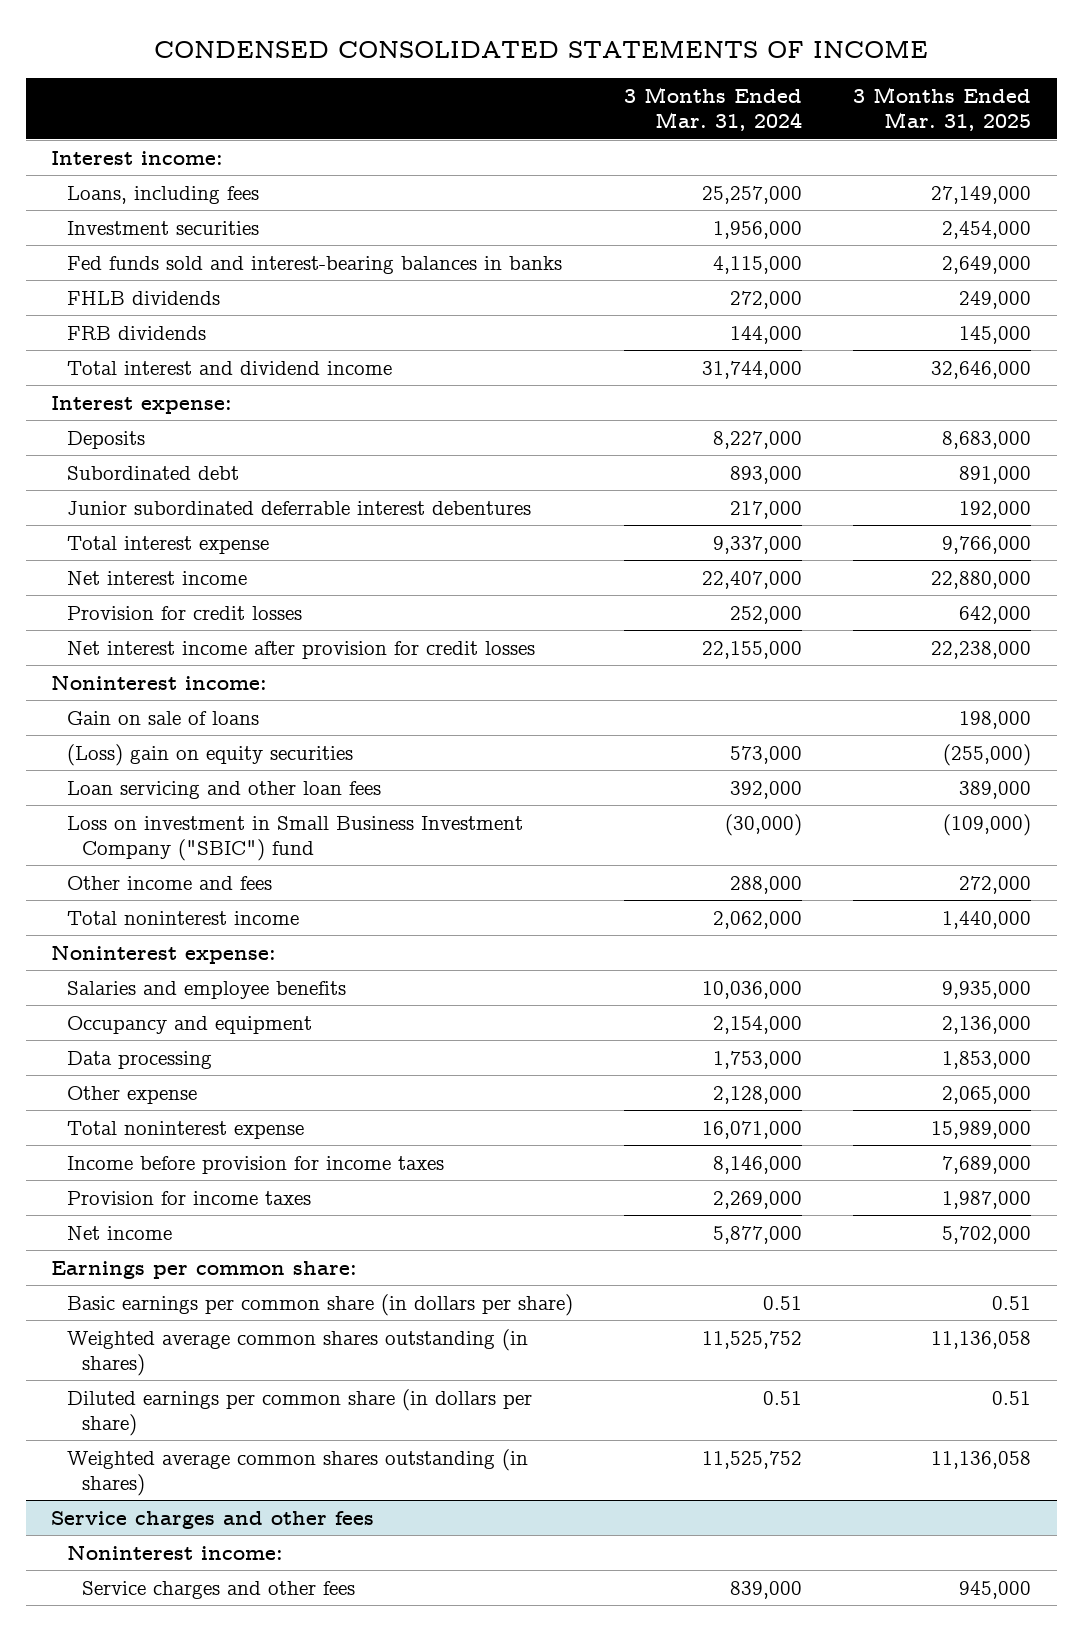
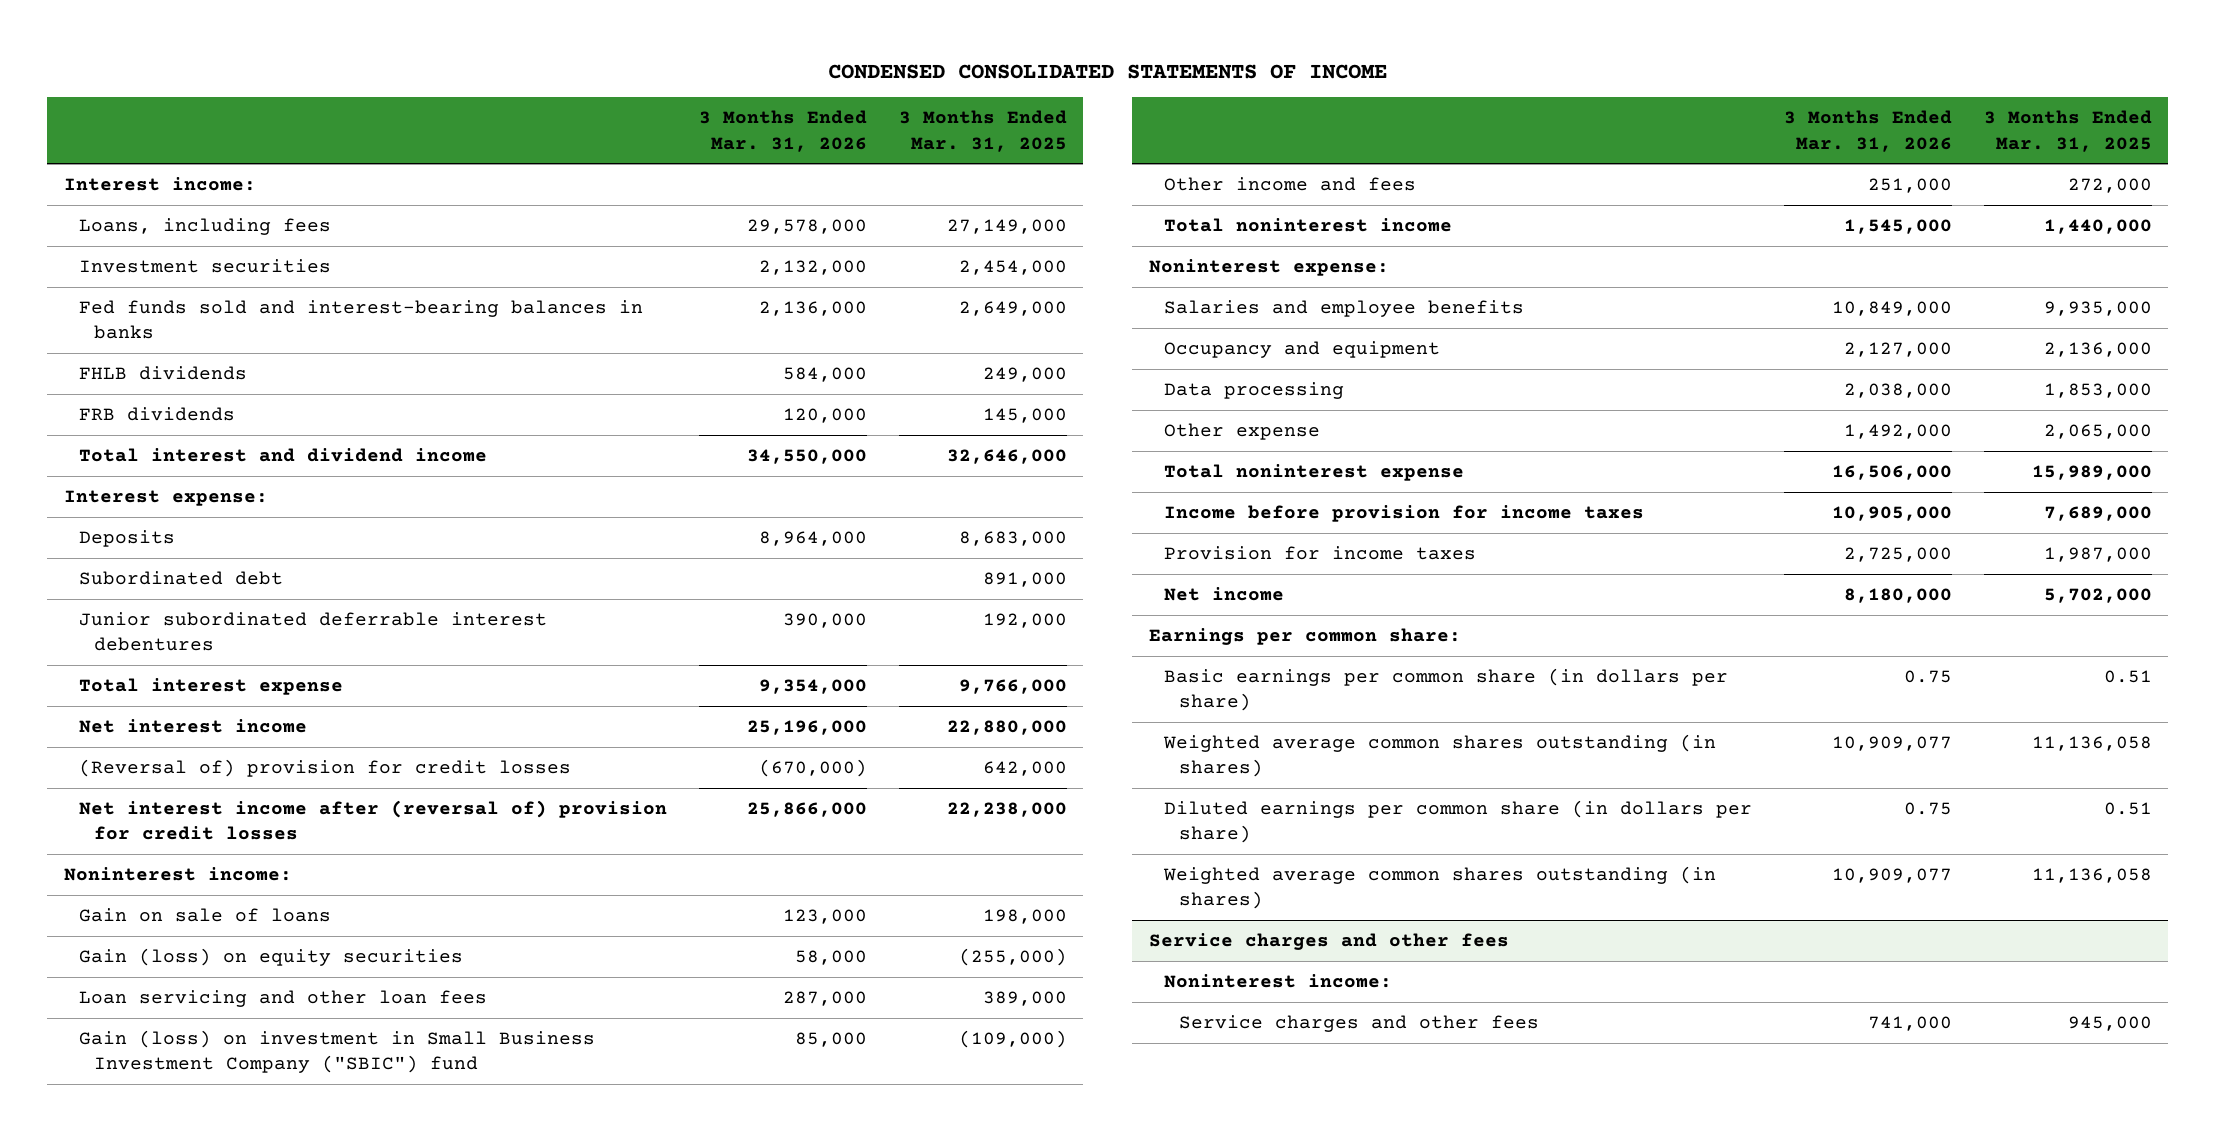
- | 3 Months Ended Mar. 31, 2024 | 3 Months Ended Mar. 31, 2025
+ | 3 Months Ended Mar. 31, 2026 | 3 Months Ended Mar. 31, 2025
- Provision for credit losses | 252,000 | 642,000
- Net interest income after provision for credit losses | 22,155,000 | 22,238,000
+ (Reversal of) provision for credit losses | (670,000) | 642,000
+ Net interest income after (reversal of) provision for credit losses | 25,866,000 | 22,238,000
- (Loss) gain on equity securities | 573,000 | (255,000)
+ Gain (loss) on equity securities | 58,000 | (255,000)
- Loss on investment in Small Business Investment Company ("SBIC") fund | (30,000) | (109,000)
+ Gain (loss) on investment in Small Business Investment Company ("SBIC") fund | 85,000 | (109,000)

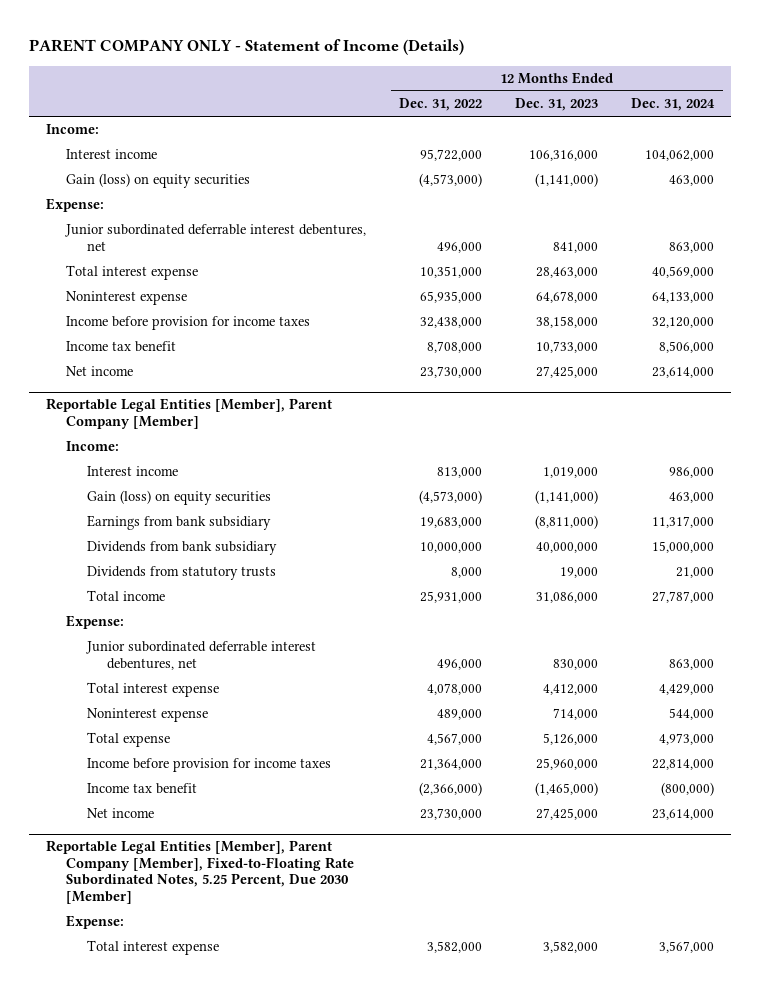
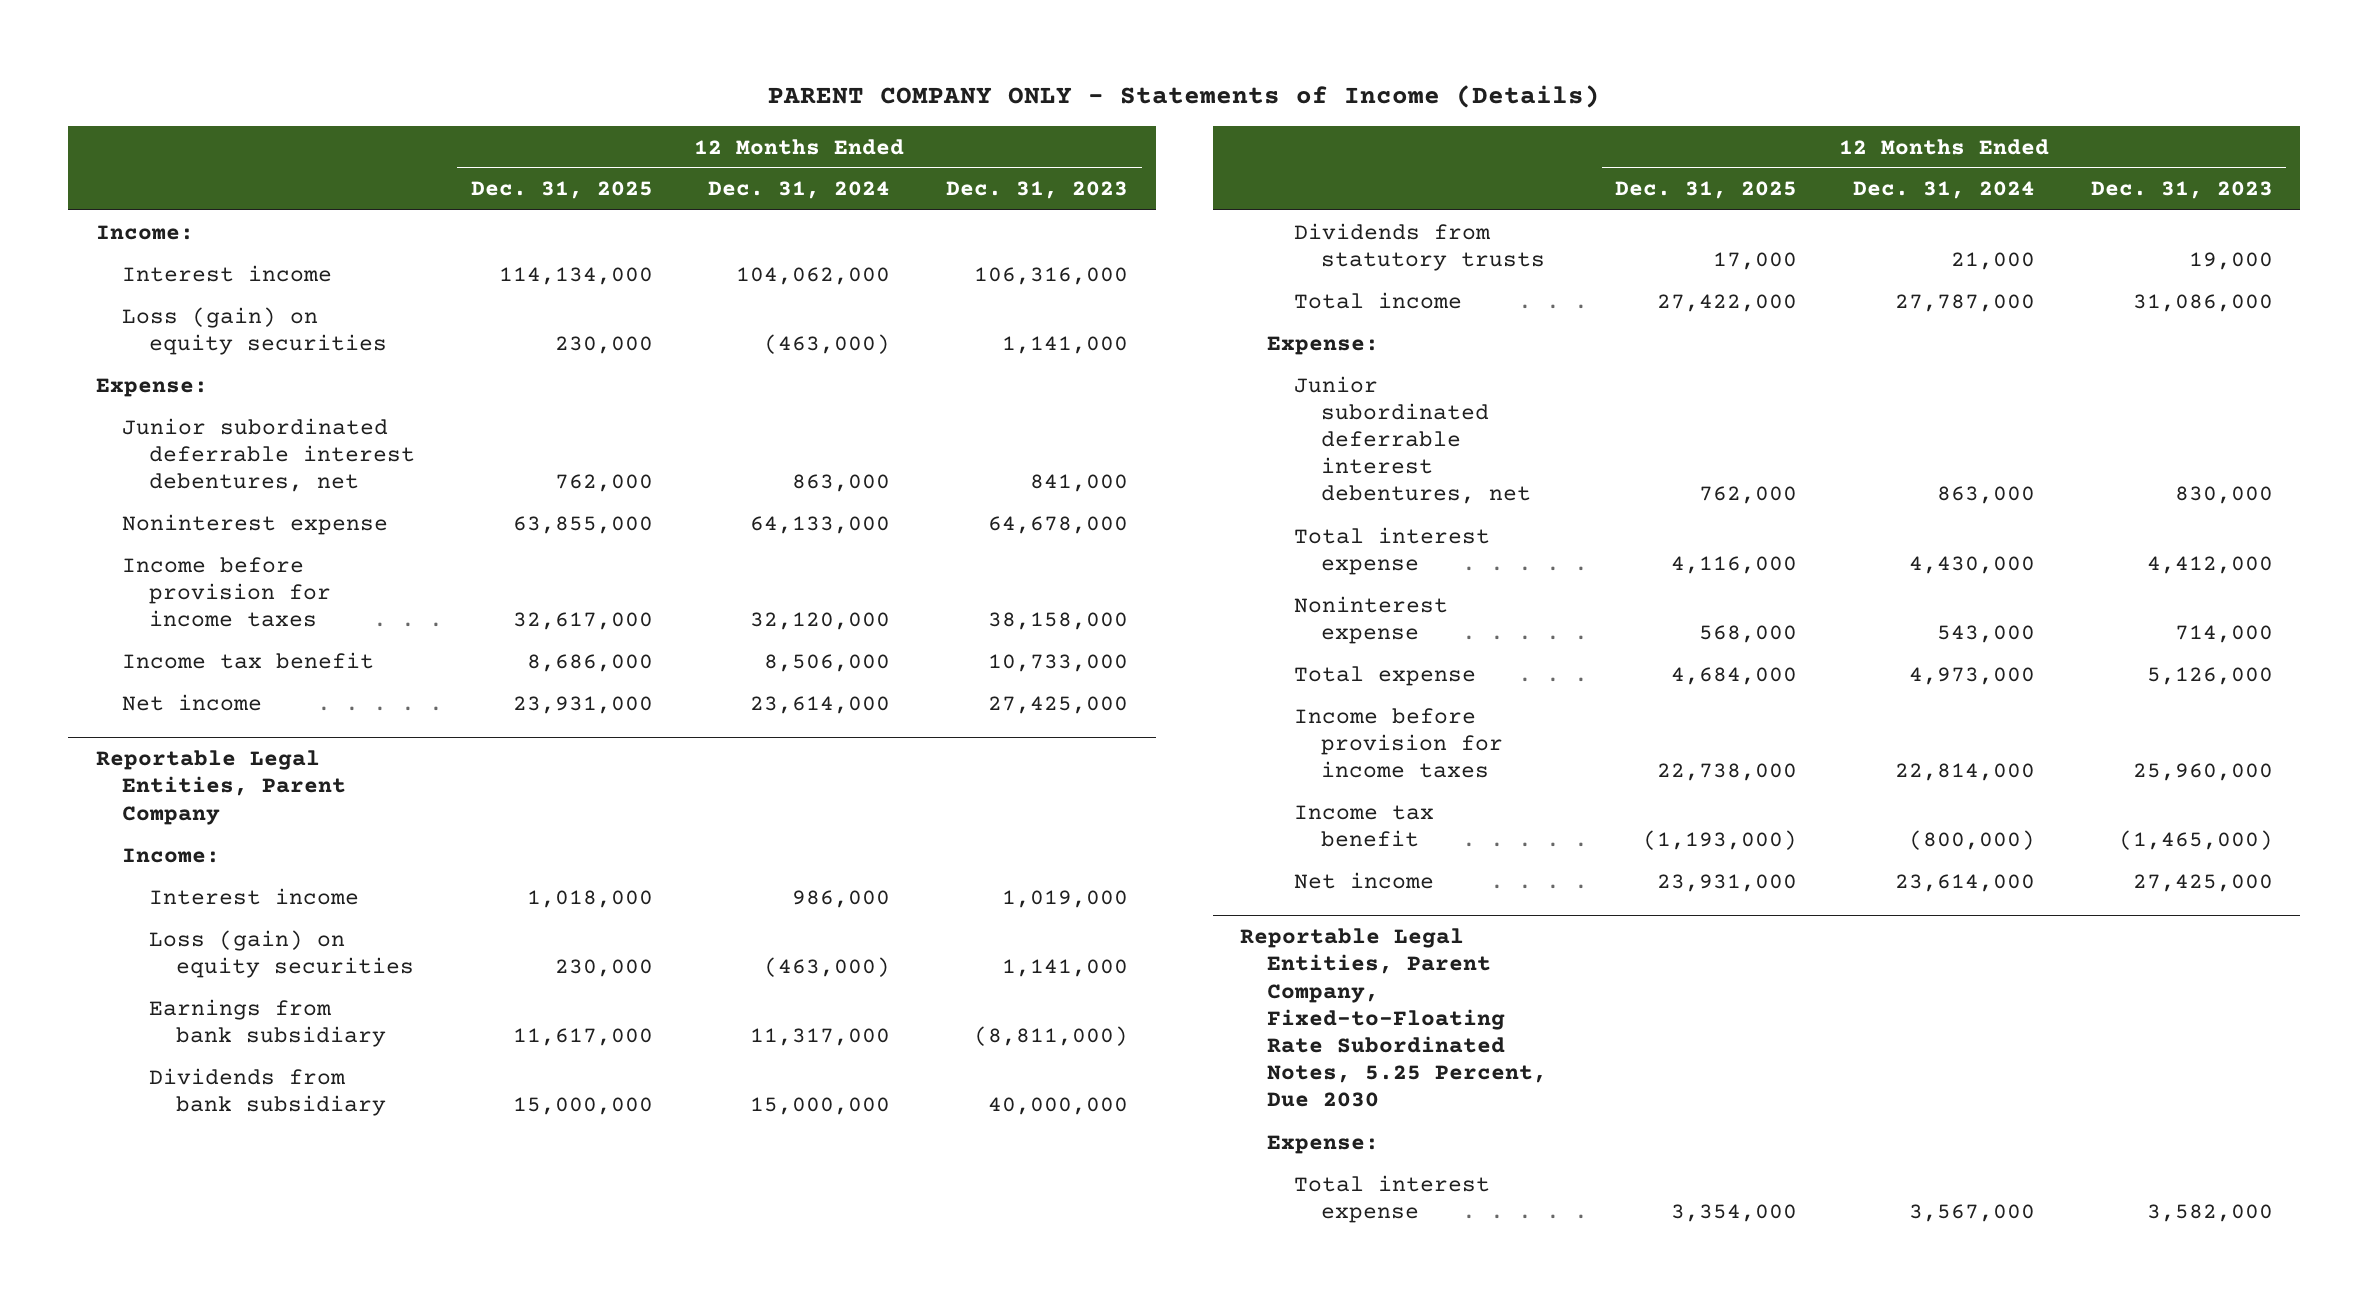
- PARENT COMPANY ONLY - Statement of Income (Details)
+ PARENT COMPANY ONLY - Statements of Income (Details)
- | 12 Months Ended Dec. 31, 2022 | 12 Months Ended Dec. 31, 2023 | 12 Months Ended Dec. 31, 2024
+ | 12 Months Ended Dec. 31, 2025 | 12 Months Ended Dec. 31, 2024 | 12 Months Ended Dec. 31, 2023
- Gain (loss) on equity securities | (4,573,000) | (1,141,000) | 463,000
+ Loss (gain) on equity securities | 230,000 | (463,000) | 1,141,000
- Total interest expense | 10,351,000 | 28,463,000 | 40,569,000
- Reportable Legal Entities [Member], Parent Company [Member]
+ Reportable Legal Entities, Parent Company
- Gain (loss) on equity securities | (4,573,000) | (1,141,000) | 463,000
+ Loss (gain) on equity securities | 230,000 | (463,000) | 1,141,000
- Total interest expense | 4,078,000 | 4,412,000 | 4,429,000
- Noninterest expense | 489,000 | 714,000 | 544,000
+ Total interest expense | 4,116,000 | 4,430,000 | 4,412,000
+ Noninterest expense | 568,000 | 543,000 | 714,000
- Reportable Legal Entities [Member], Parent Company [Member], Fixed-to-Floating Rate Subordinated Notes, 5.25 Percent, Due 2030 [Member]
+ Reportable Legal Entities, Parent Company, Fixed-to-Floating Rate Subordinated Notes, 5.25 Percent, Due 2030

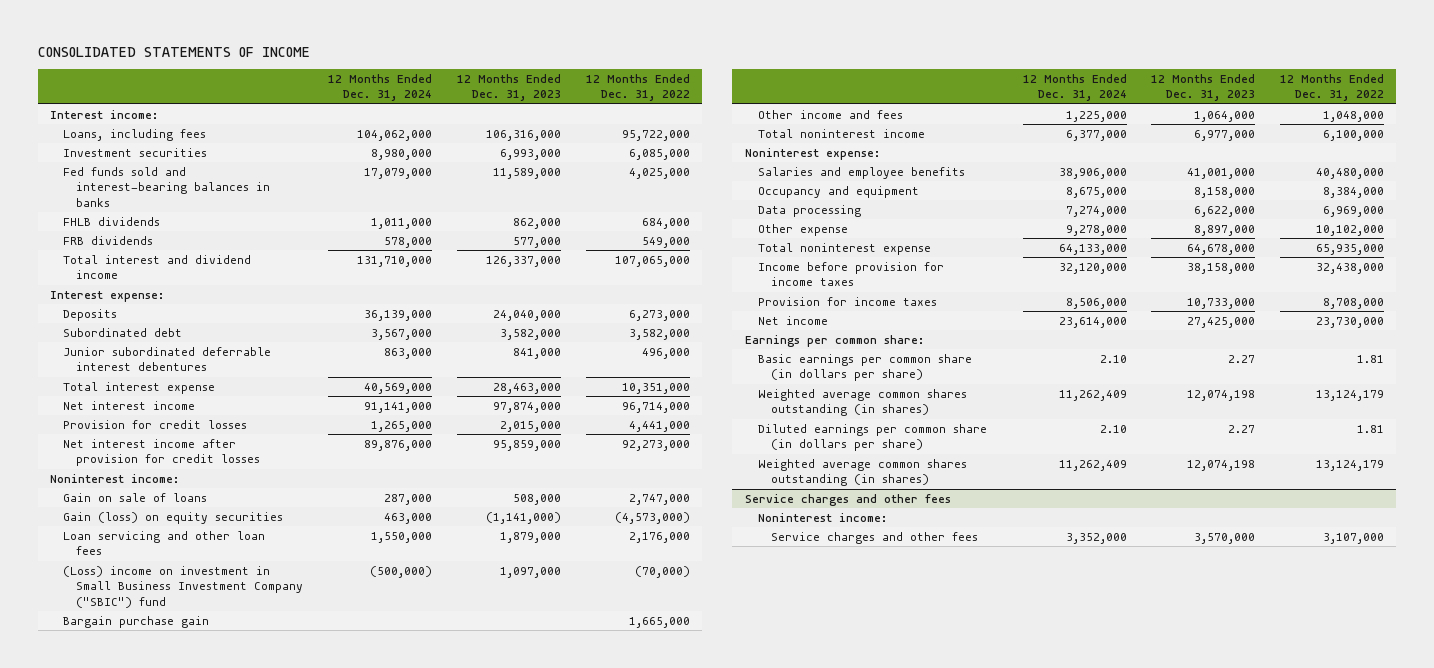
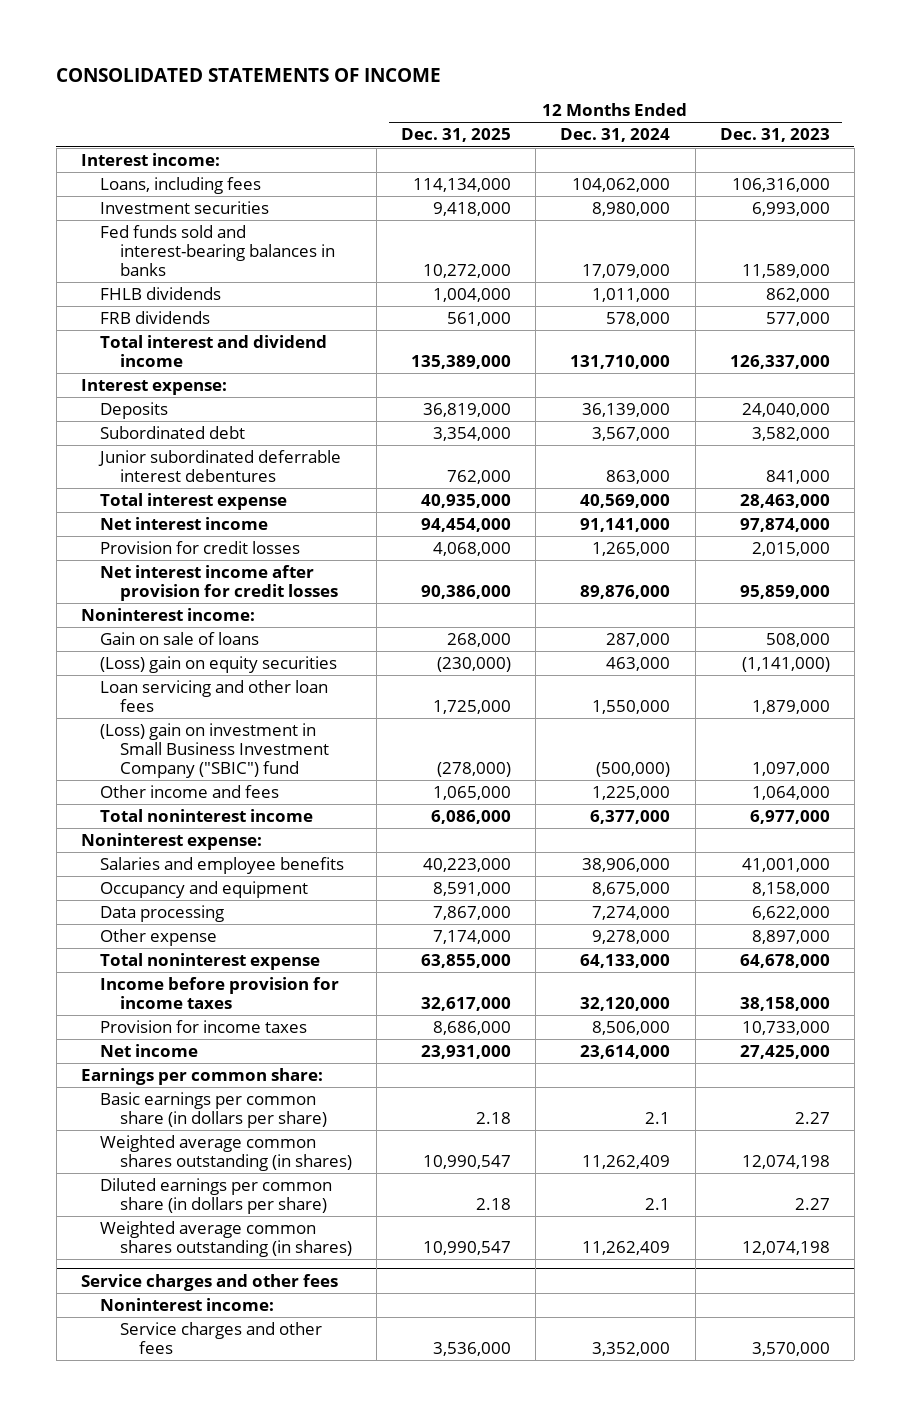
- | 12 Months Ended Dec. 31, 2024 | 12 Months Ended Dec. 31, 2023 | 12 Months Ended Dec. 31, 2022
+ | 12 Months Ended Dec. 31, 2025 | 12 Months Ended Dec. 31, 2024 | 12 Months Ended Dec. 31, 2023
- Gain (loss) on equity securities | 463,000 | (1,141,000) | (4,573,000)
+ (Loss) gain on equity securities | (230,000) | 463,000 | (1,141,000)
- (Loss) income on investment in Small Business Investment Company ("SBIC") fund | (500,000) | 1,097,000 | (70,000)
- Bargain purchase gain | | | 1,665,000
+ (Loss) gain on investment in Small Business Investment Company ("SBIC") fund | (278,000) | (500,000) | 1,097,000
- Basic earnings per common share (in dollars per share) | 2.10 | 2.27 | 1.81
+ Basic earnings per common share (in dollars per share) | 2.18 | 2.1 | 2.27
- Diluted earnings per common share (in dollars per share) | 2.10 | 2.27 | 1.81
+ Diluted earnings per common share (in dollars per share) | 2.18 | 2.1 | 2.27

